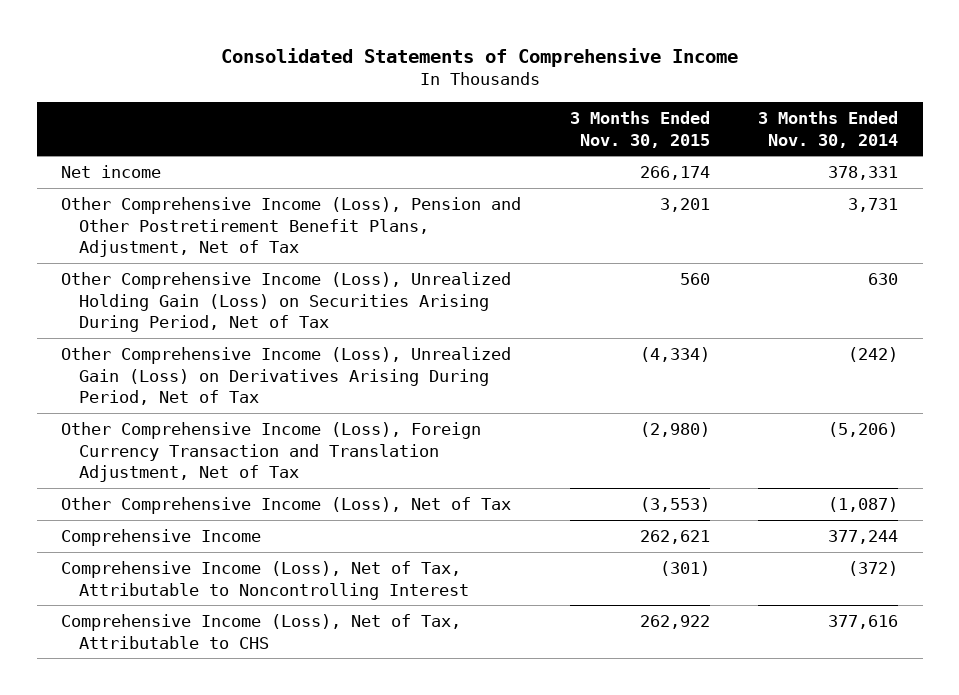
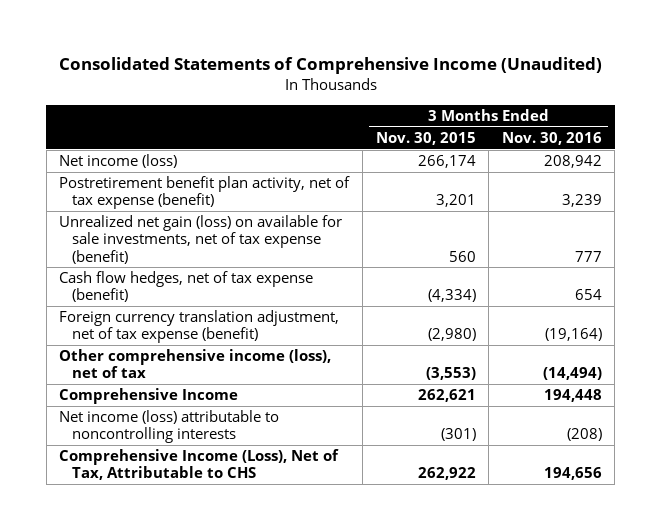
- Consolidated Statements of Comprehensive Income
+ Consolidated Statements of Comprehensive Income (Unaudited)
- | 3 Months Ended Nov. 30, 2015 | 3 Months Ended Nov. 30, 2014
+ | 3 Months Ended Nov. 30, 2015 | 3 Months Ended Nov. 30, 2016
- Net income | 266,174 | 378,331
- Other Comprehensive Income (Loss), Pension and Other Postretirement Benefit Plans, Adjustment, Net of Tax | 3,201 | 3,731
- Other Comprehensive Income (Loss), Unrealized Holding Gain (Loss) on Securities Arising During Period, Net of Tax | 560 | 630
- Other Comprehensive Income (Loss), Unrealized Gain (Loss) on Derivatives Arising During Period, Net of Tax | (4,334) | (242)
- Other Comprehensive Income (Loss), Foreign Currency Transaction and Translation Adjustment, Net of Tax | (2,980) | (5,206)
- Other Comprehensive Income (Loss), Net of Tax | (3,553) | (1,087)
+ Net income (loss) | 266,174 | 208,942
+ Postretirement benefit plan activity, net of tax expense (benefit) | 3,201 | 3,239
+ Unrealized net gain (loss) on available for sale investments, net of tax expense (benefit) | 560 | 777
+ Cash flow hedges, net of tax expense (benefit) | (4,334) | 654
+ Foreign currency translation adjustment, net of tax expense (benefit) | (2,980) | (19,164)
+ Other comprehensive income (loss), net of tax | (3,553) | (14,494)
- Comprehensive Income (Loss), Net of Tax, Attributable to Noncontrolling Interest | (301) | (372)
+ Net income (loss) attributable to noncontrolling interests | (301) | (208)

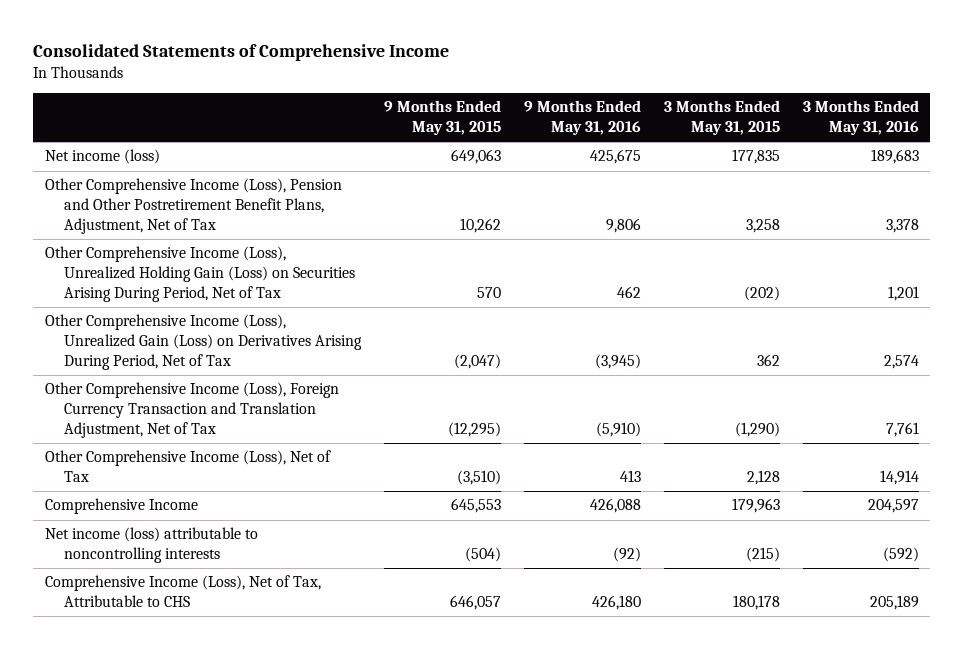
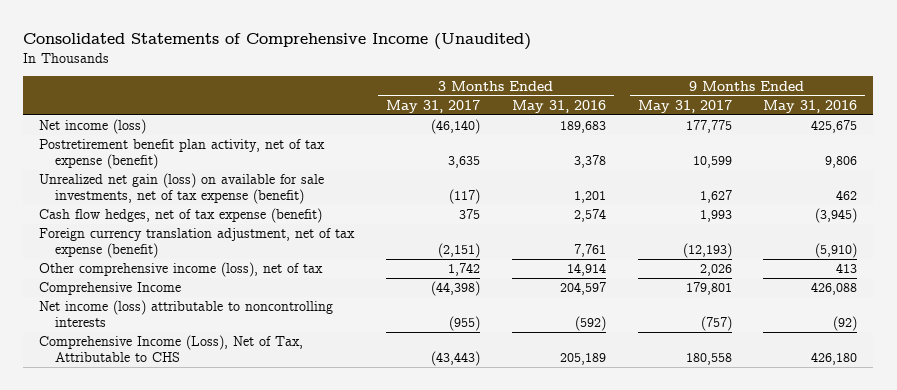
- Consolidated Statements of Comprehensive Income
+ Consolidated Statements of Comprehensive Income (Unaudited)
- | 9 Months Ended May 31, 2015 | 9 Months Ended May 31, 2016 | 3 Months Ended May 31, 2015 | 3 Months Ended May 31, 2016
+ | 3 Months Ended May 31, 2017 | 3 Months Ended May 31, 2016 | 9 Months Ended May 31, 2017 | 9 Months Ended May 31, 2016
- Other Comprehensive Income (Loss), Pension and Other Postretirement Benefit Plans, Adjustment, Net of Tax | 10,262 | 9,806 | 3,258 | 3,378
- Other Comprehensive Income (Loss), Unrealized Holding Gain (Loss) on Securities Arising During Period, Net of Tax | 570 | 462 | (202) | 1,201
- Other Comprehensive Income (Loss), Unrealized Gain (Loss) on Derivatives Arising During Period, Net of Tax | (2,047) | (3,945) | 362 | 2,574
- Other Comprehensive Income (Loss), Foreign Currency Transaction and Translation Adjustment, Net of Tax | (12,295) | (5,910) | (1,290) | 7,761
- Other Comprehensive Income (Loss), Net of Tax | (3,510) | 413 | 2,128 | 14,914
+ Postretirement benefit plan activity, net of tax expense (benefit) | 3,635 | 3,378 | 10,599 | 9,806
+ Unrealized net gain (loss) on available for sale investments, net of tax expense (benefit) | (117) | 1,201 | 1,627 | 462
+ Cash flow hedges, net of tax expense (benefit) | 375 | 2,574 | 1,993 | (3,945)
+ Foreign currency translation adjustment, net of tax expense (benefit) | (2,151) | 7,761 | (12,193) | (5,910)
+ Other comprehensive income (loss), net of tax | 1,742 | 14,914 | 2,026 | 413

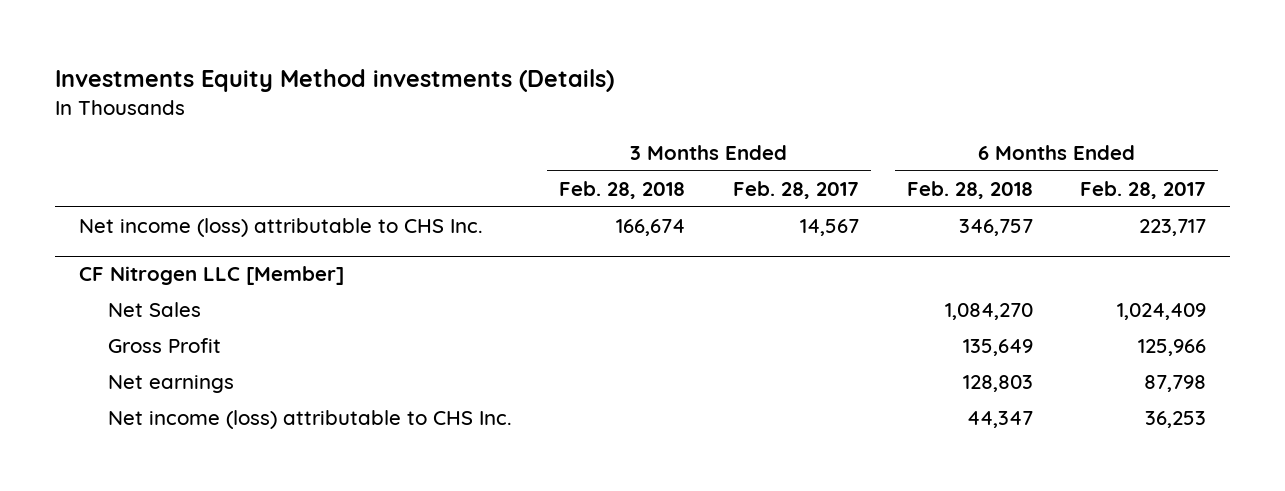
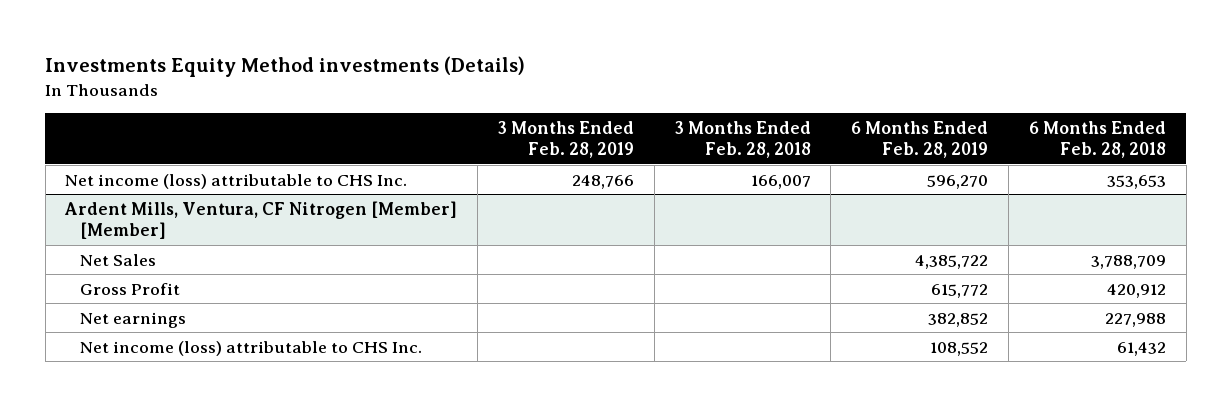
- | 3 Months Ended Feb. 28, 2018 | 3 Months Ended Feb. 28, 2017 | 6 Months Ended Feb. 28, 2018 | 6 Months Ended Feb. 28, 2017
+ | 3 Months Ended Feb. 28, 2019 | 3 Months Ended Feb. 28, 2018 | 6 Months Ended Feb. 28, 2019 | 6 Months Ended Feb. 28, 2018
- Net income (loss) attributable to CHS Inc. | 166,674 | 14,567 | 346,757 | 223,717
- CF Nitrogen LLC [Member]
- Net Sales | | | 1,084,270 | 1,024,409
- Gross Profit | | | 135,649 | 125,966
- Net earnings | | | 128,803 | 87,798
- Net income (loss) attributable to CHS Inc. | | | 44,347 | 36,253
+ Net income (loss) attributable to CHS Inc. | 248,766 | 166,007 | 596,270 | 353,653
+ Ardent Mills, Ventura, CF Nitrogen [Member] [Member]
+ Net Sales | | | 4,385,722 | 3,788,709
+ Gross Profit | | | 615,772 | 420,912
+ Net earnings | | | 382,852 | 227,988
+ Net income (loss) attributable to CHS Inc. | | | 108,552 | 61,432

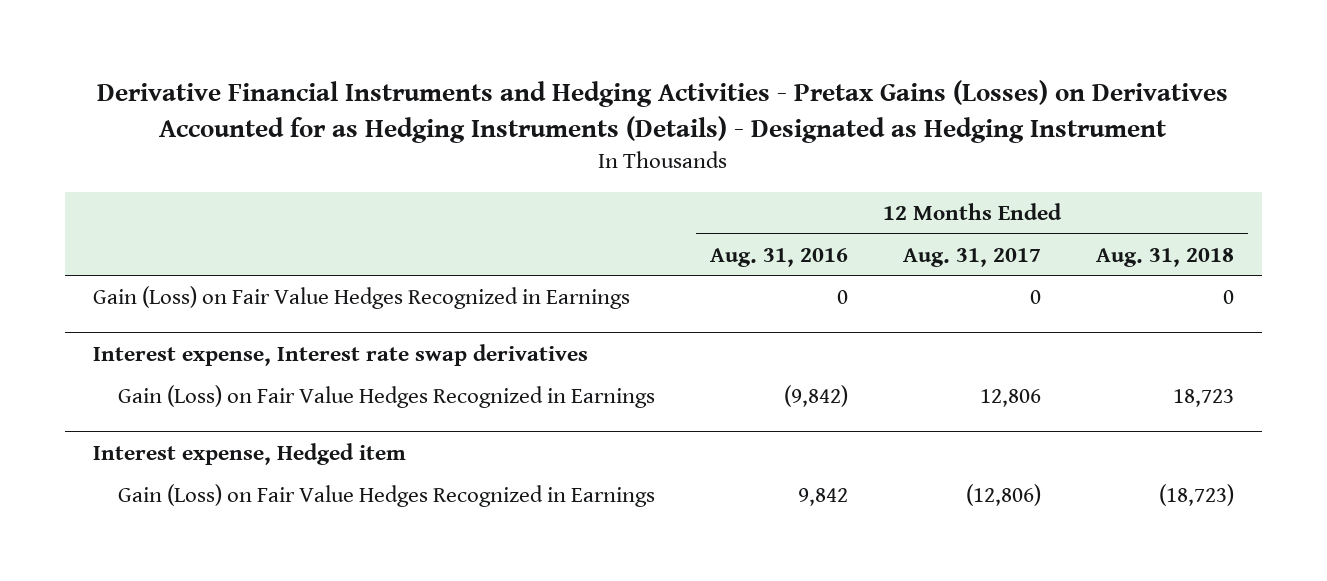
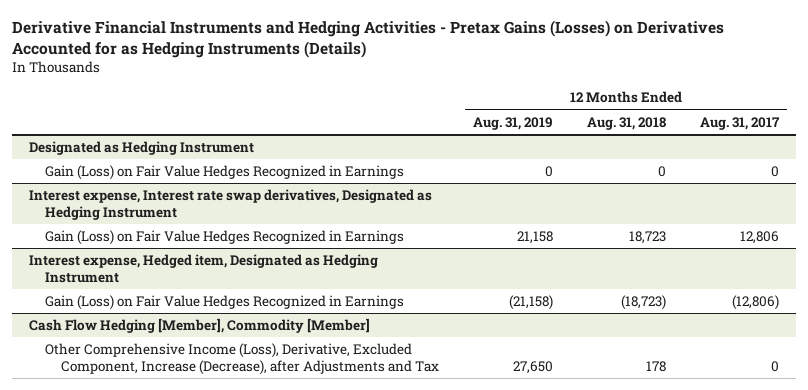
- Derivative Financial Instruments and Hedging Activities - Pretax Gains (Losses) on Derivatives Accounted for as Hedging Instruments (Details) - Designated as Hedging Instrument
+ Derivative Financial Instruments and Hedging Activities - Pretax Gains (Losses) on Derivatives Accounted for as Hedging Instruments (Details)
- | 12 Months Ended Aug. 31, 2016 | 12 Months Ended Aug. 31, 2017 | 12 Months Ended Aug. 31, 2018
+ | 12 Months Ended Aug. 31, 2019 | 12 Months Ended Aug. 31, 2018 | 12 Months Ended Aug. 31, 2017
+ Designated as Hedging Instrument
- Interest expense, Interest rate swap derivatives
+ Interest expense, Interest rate swap derivatives, Designated as Hedging Instrument
- Interest expense, Hedged item
+ Interest expense, Hedged item, Designated as Hedging Instrument
+ Cash Flow Hedging [Member], Commodity [Member]
+ Other Comprehensive Income (Loss), Derivative, Excluded Component, Increase (Decrease), after Adjustments and Tax | 27,650 | 178 | 0

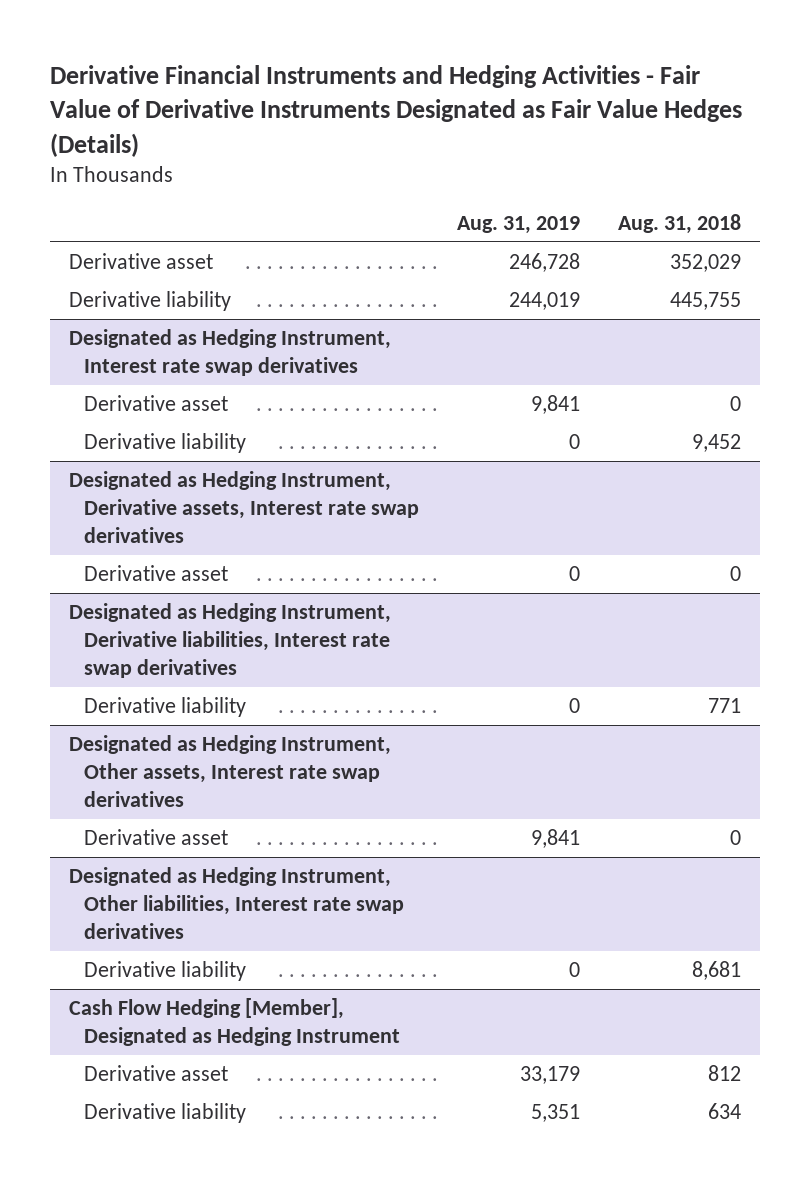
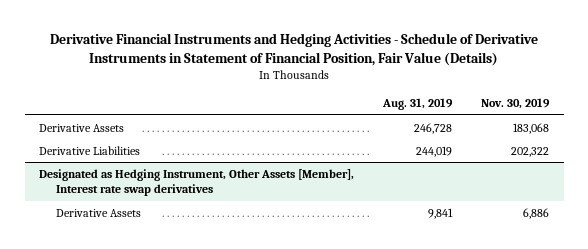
- Derivative Financial Instruments and Hedging Activities - Fair Value of Derivative Instruments Designated as Fair Value Hedges (Details)
+ Derivative Financial Instruments and Hedging Activities - Schedule of Derivative Instruments in Statement of Financial Position, Fair Value (Details)
- | Aug. 31, 2019 | Aug. 31, 2018
+ | Aug. 31, 2019 | Nov. 30, 2019
- Derivative asset | 246,728 | 352,029
- Derivative liability | 244,019 | 445,755
- Designated as Hedging Instrument, Interest rate swap derivatives
- Derivative asset | 9,841 | 0
- Derivative liability | 0 | 9,452
- Designated as Hedging Instrument, Derivative assets, Interest rate swap derivatives
- Derivative asset | 0 | 0
- Designated as Hedging Instrument, Derivative liabilities, Interest rate swap derivatives
- Derivative liability | 0 | 771
- Designated as Hedging Instrument, Other assets, Interest rate swap derivatives
- Derivative asset | 9,841 | 0
- Designated as Hedging Instrument, Other liabilities, Interest rate swap derivatives
- Derivative liability | 0 | 8,681
- Cash Flow Hedging [Member], Designated as Hedging Instrument
- Derivative asset | 33,179 | 812
- Derivative liability | 5,351 | 634
+ Derivative Assets | 246,728 | 183,068
+ Derivative Liabilities | 244,019 | 202,322
+ Designated as Hedging Instrument, Other Assets [Member], Interest rate swap derivatives
+ Derivative Assets | 9,841 | 6,886

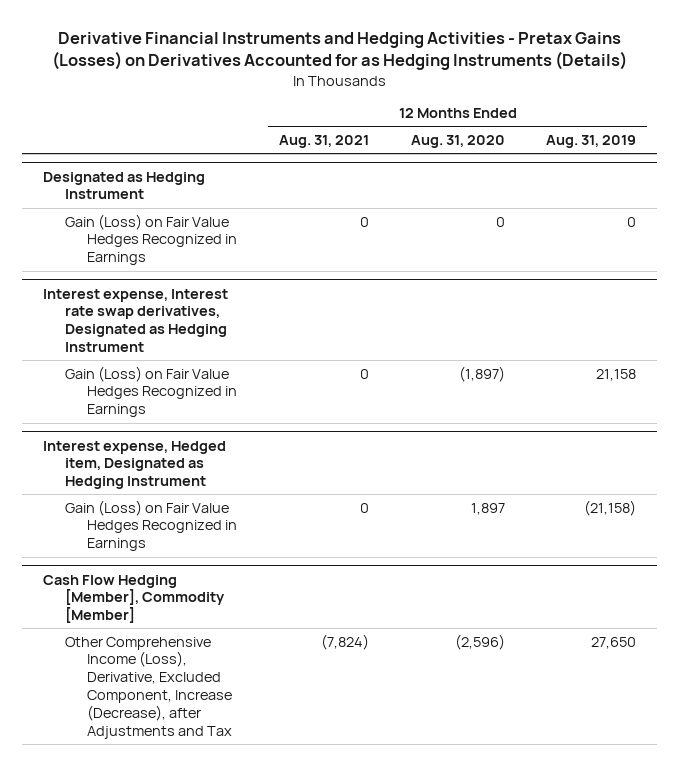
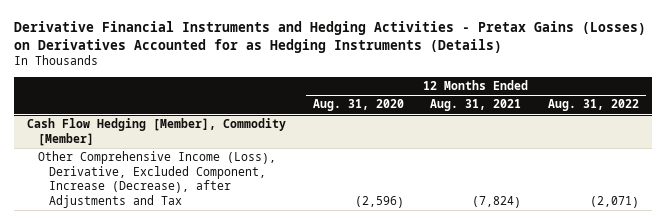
- | 12 Months Ended Aug. 31, 2021 | 12 Months Ended Aug. 31, 2020 | 12 Months Ended Aug. 31, 2019
+ | 12 Months Ended Aug. 31, 2020 | 12 Months Ended Aug. 31, 2021 | 12 Months Ended Aug. 31, 2022
- Designated as Hedging Instrument
- Gain (Loss) on Fair Value Hedges Recognized in Earnings | 0 | 0 | 0
- Interest expense, Interest rate swap derivatives, Designated as Hedging Instrument
- Gain (Loss) on Fair Value Hedges Recognized in Earnings | 0 | (1,897) | 21,158
- Interest expense, Hedged item, Designated as Hedging Instrument
- Gain (Loss) on Fair Value Hedges Recognized in Earnings | 0 | 1,897 | (21,158)

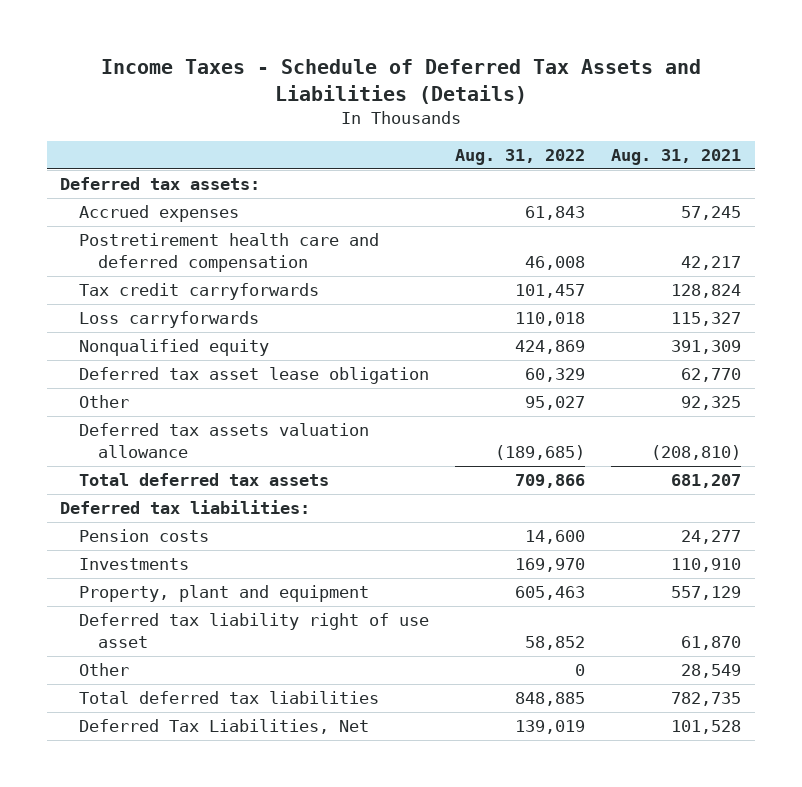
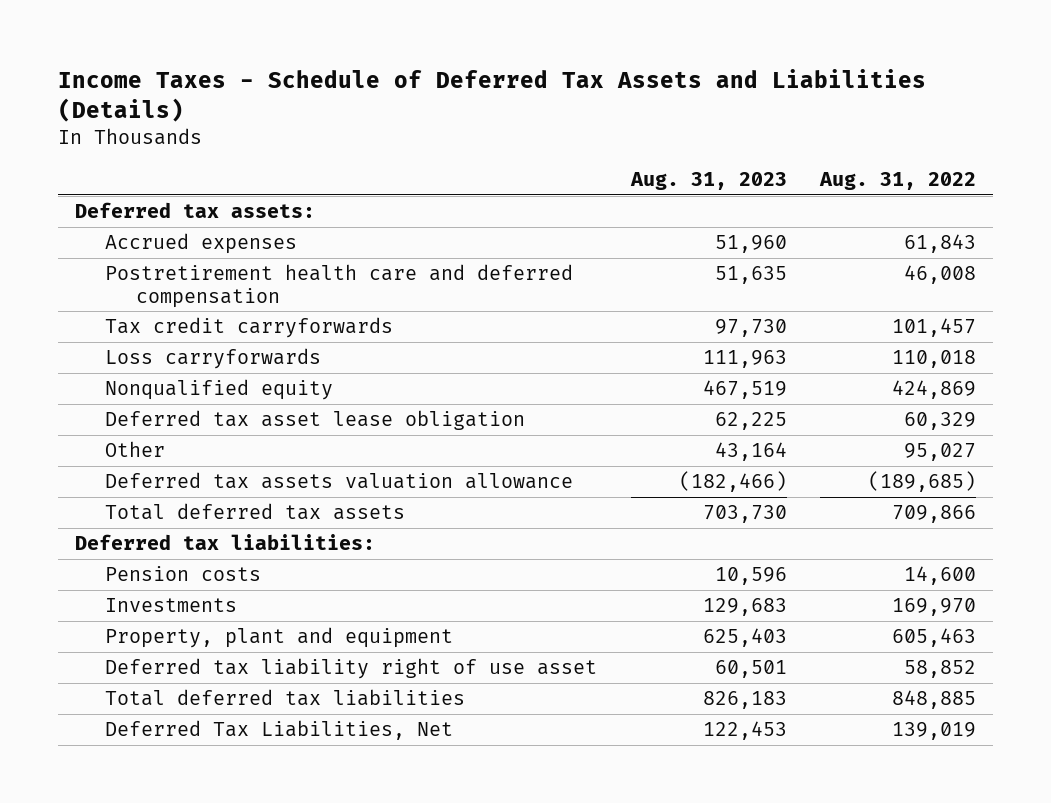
- | Aug. 31, 2022 | Aug. 31, 2021
+ | Aug. 31, 2023 | Aug. 31, 2022
- Other | 0 | 28,549

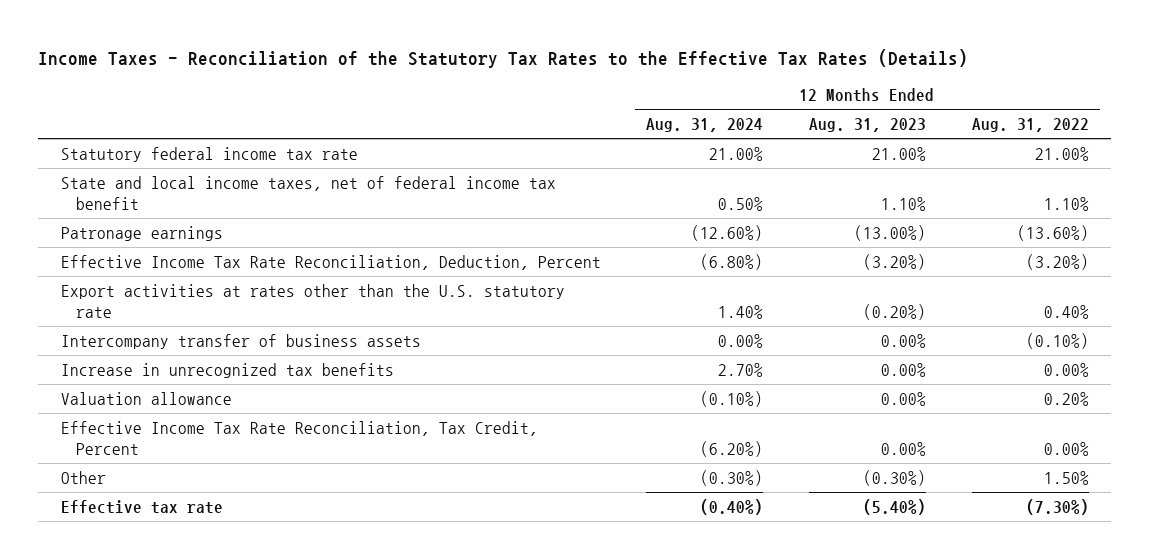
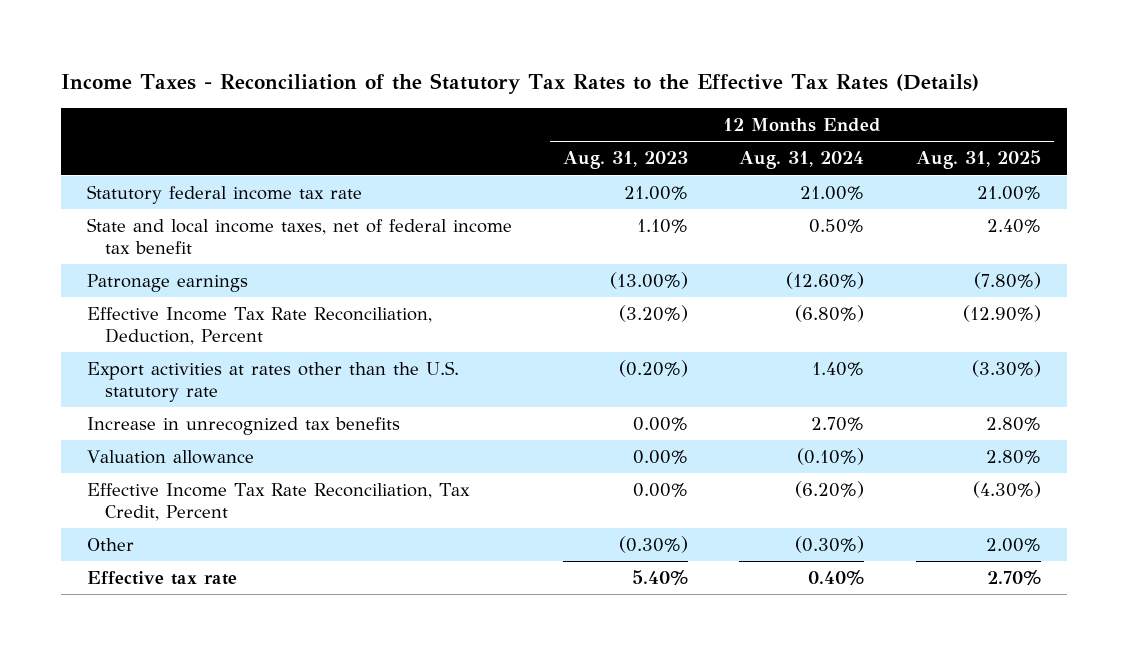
- | 12 Months Ended Aug. 31, 2024 | 12 Months Ended Aug. 31, 2023 | 12 Months Ended Aug. 31, 2022
+ | 12 Months Ended Aug. 31, 2023 | 12 Months Ended Aug. 31, 2024 | 12 Months Ended Aug. 31, 2025
- Intercompany transfer of business assets | 0.00% | 0.00% | (0.10%)
- Effective tax rate | (0.40%) | (5.40%) | (7.30%)
+ Effective tax rate | 5.40% | 0.40% | 2.70%

